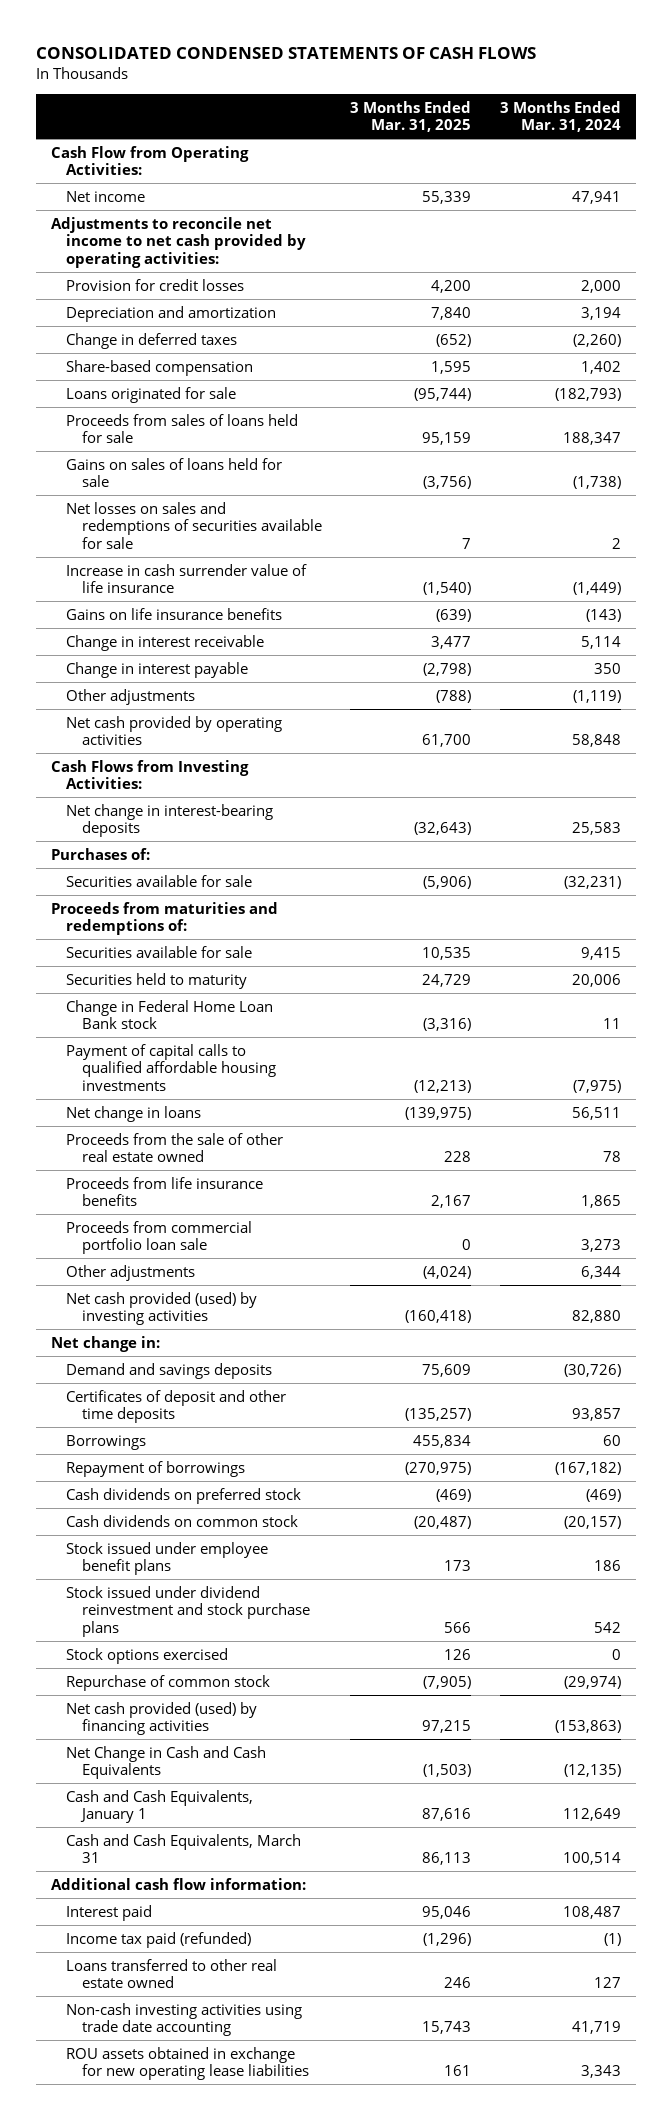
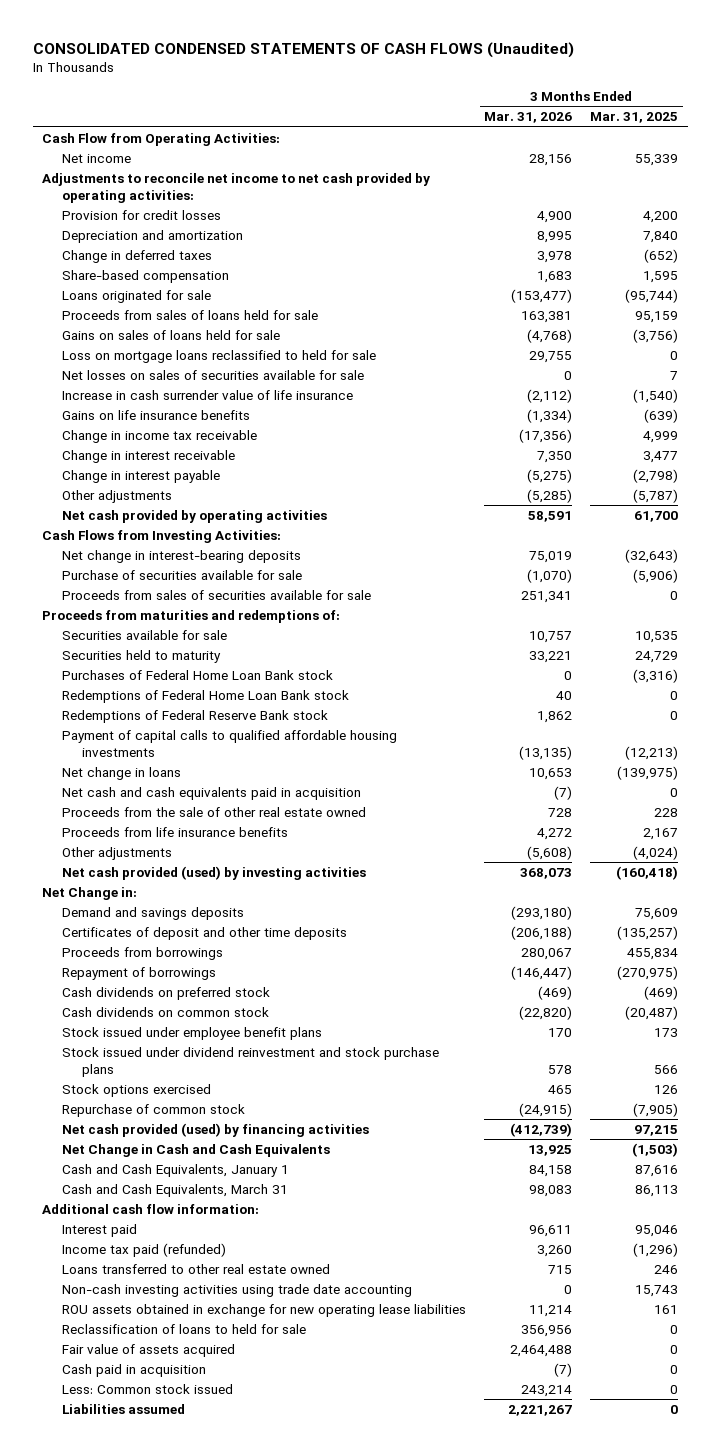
- CONSOLIDATED CONDENSED STATEMENTS OF CASH FLOWS
+ CONSOLIDATED CONDENSED STATEMENTS OF CASH FLOWS (Unaudited)
- | 3 Months Ended Mar. 31, 2025 | 3 Months Ended Mar. 31, 2024
+ | 3 Months Ended Mar. 31, 2026 | 3 Months Ended Mar. 31, 2025
- Net losses on sales and redemptions of securities available for sale | 7 | 2
+ Loss on mortgage loans reclassified to held for sale | 29,755 | 0
+ Net losses on sales of securities available for sale | 0 | 7
+ Change in income tax receivable | (17,356) | 4,999
- Other adjustments | (788) | (1,119)
+ Other adjustments | (5,285) | (5,787)
- Purchases of:
- Securities available for sale | (5,906) | (32,231)
+ Purchase of securities available for sale | (1,070) | (5,906)
+ Proceeds from sales of securities available for sale | 251,341 | 0
- Change in Federal Home Loan Bank stock | (3,316) | 11
+ Purchases of Federal Home Loan Bank stock | 0 | (3,316)
+ Redemptions of Federal Home Loan Bank stock | 40 | 0
+ Redemptions of Federal Reserve Bank stock | 1,862 | 0
+ Net cash and cash equivalents paid in acquisition | (7) | 0
- Proceeds from commercial portfolio loan sale | 0 | 3,273
- Net change in:
+ Net Change in:
- Borrowings | 455,834 | 60
+ Proceeds from borrowings | 280,067 | 455,834
+ Reclassification of loans to held for sale | 356,956 | 0
+ Fair value of assets acquired | 2,464,488 | 0
+ Cash paid in acquisition | (7) | 0
+ Less: Common stock issued | 243,214 | 0
+ Liabilities assumed | 2,221,267 | 0

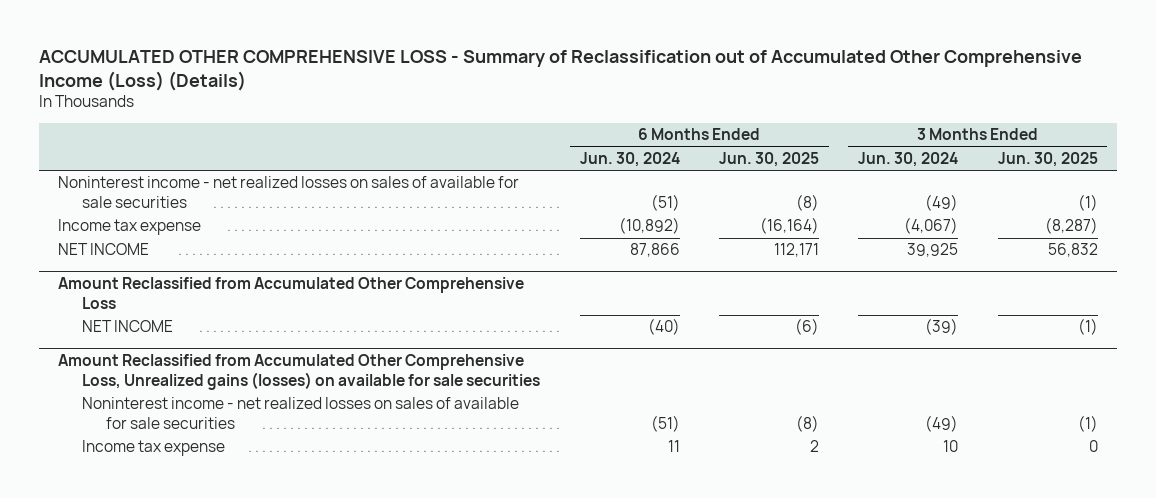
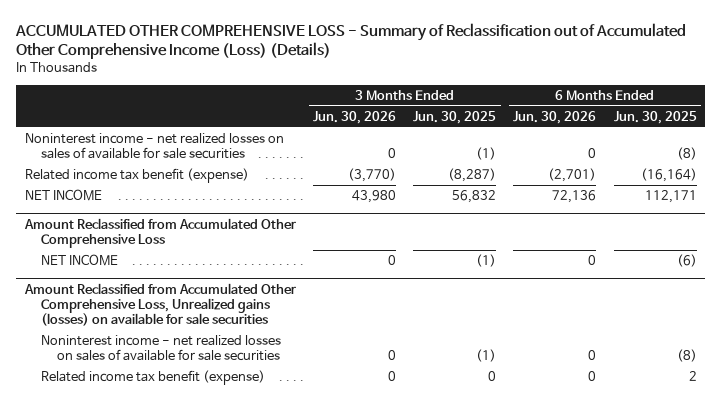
- | 6 Months Ended Jun. 30, 2024 | 6 Months Ended Jun. 30, 2025 | 3 Months Ended Jun. 30, 2024 | 3 Months Ended Jun. 30, 2025
+ | 3 Months Ended Jun. 30, 2026 | 3 Months Ended Jun. 30, 2025 | 6 Months Ended Jun. 30, 2026 | 6 Months Ended Jun. 30, 2025
- Income tax expense | (10,892) | (16,164) | (4,067) | (8,287)
+ Related income tax benefit (expense) | (3,770) | (8,287) | (2,701) | (16,164)
@ Amount Reclassified from Accumulated Other Comprehensive Loss, Unrealized gains (losses) on available for sale securities
- Income tax expense | 11 | 2 | 10 | 0
+ Related income tax benefit (expense) | 0 | 0 | 0 | 2

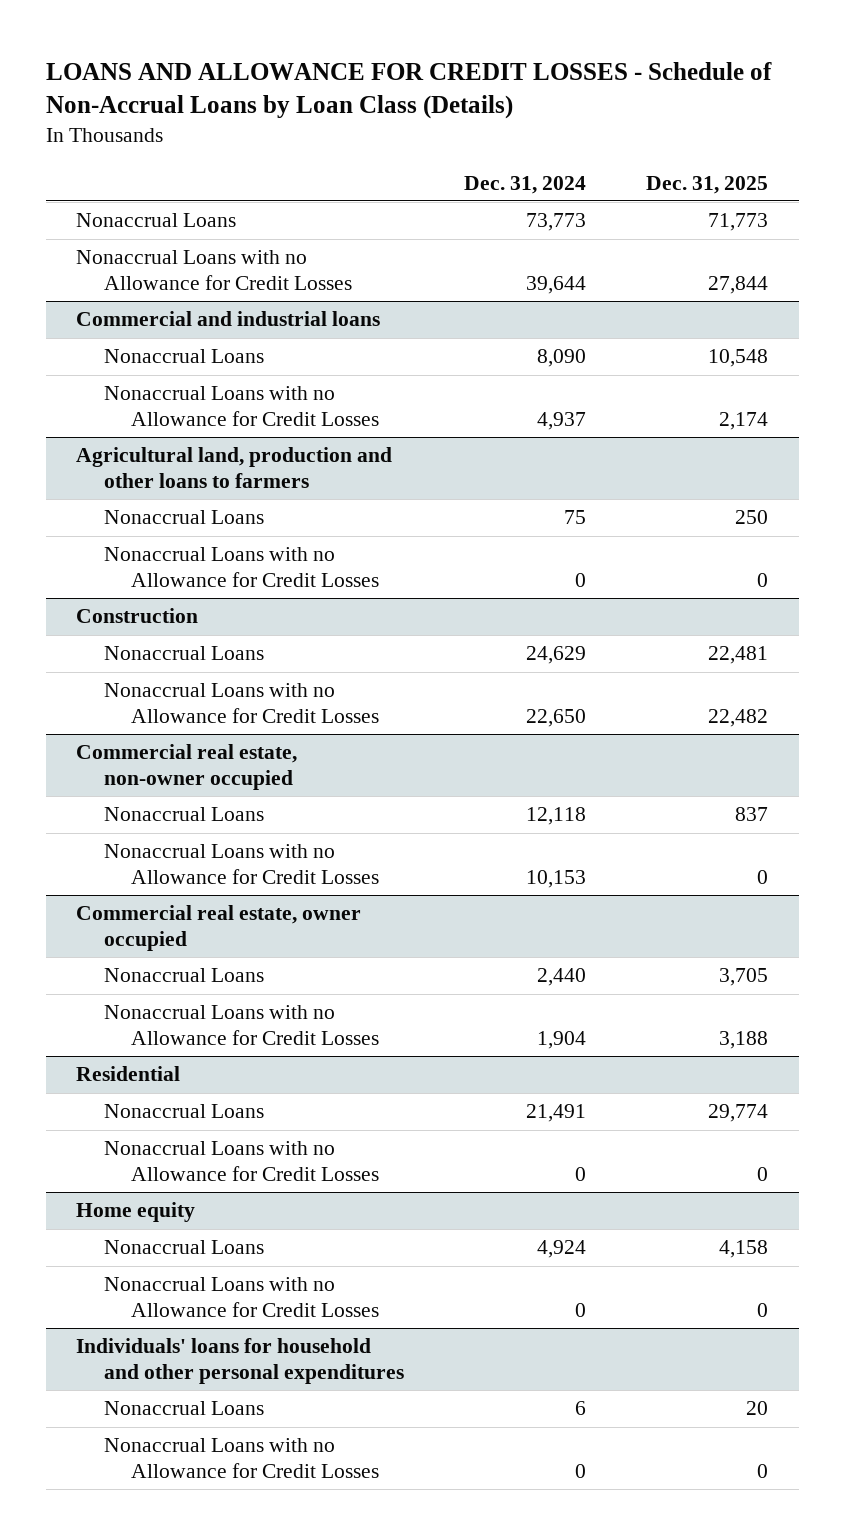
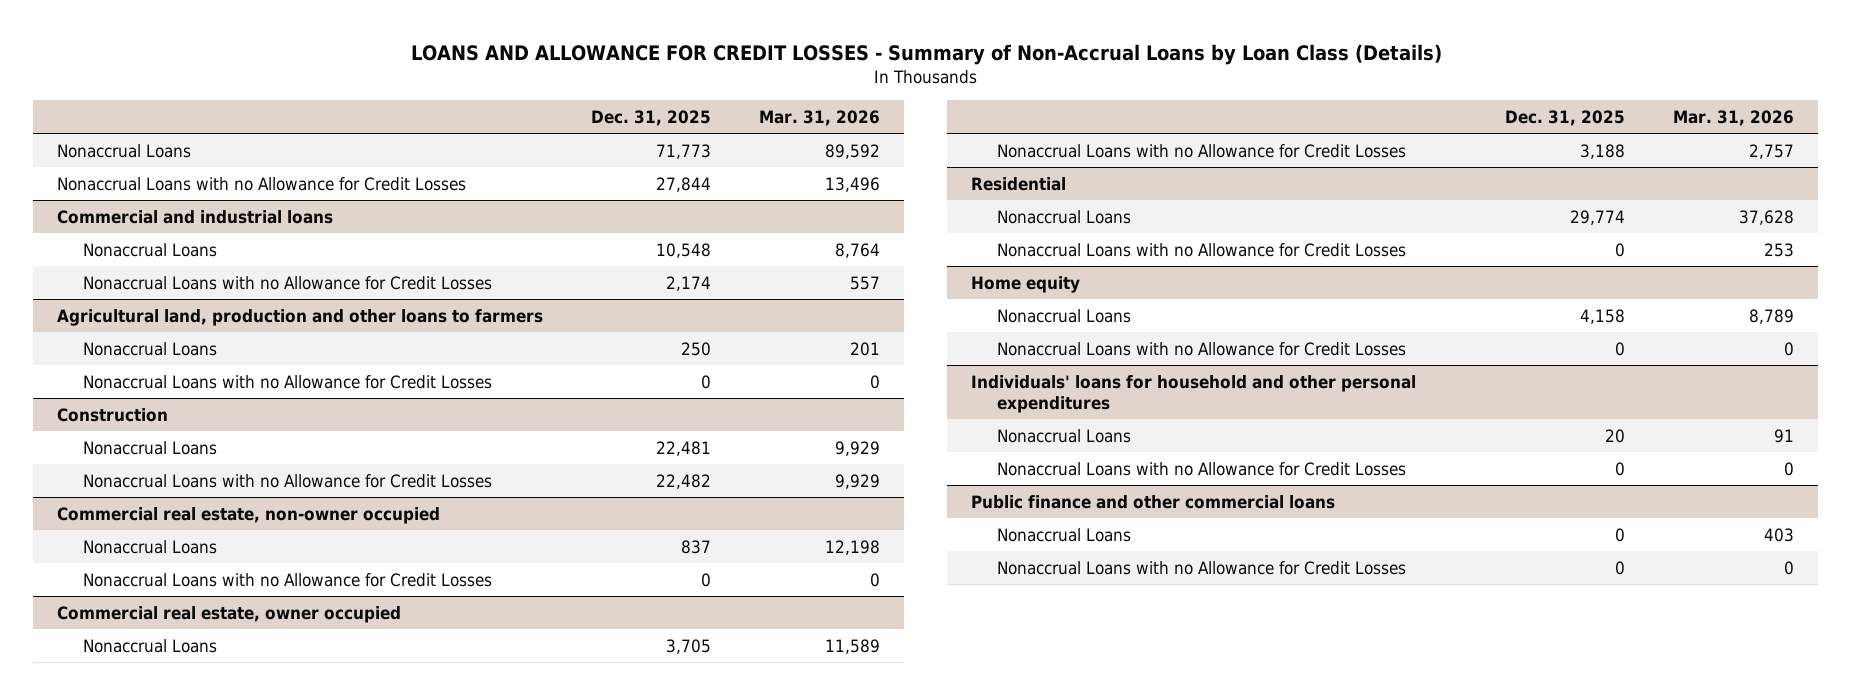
- LOANS AND ALLOWANCE FOR CREDIT LOSSES - Schedule of Non-Accrual Loans by Loan Class (Details)
+ LOANS AND ALLOWANCE FOR CREDIT LOSSES - Summary of Non-Accrual Loans by Loan Class (Details)
- | Dec. 31, 2024 | Dec. 31, 2025
+ | Dec. 31, 2025 | Mar. 31, 2026
+ Public finance and other commercial loans
+ Nonaccrual Loans | 0 | 403
+ Nonaccrual Loans with no Allowance for Credit Losses | 0 | 0

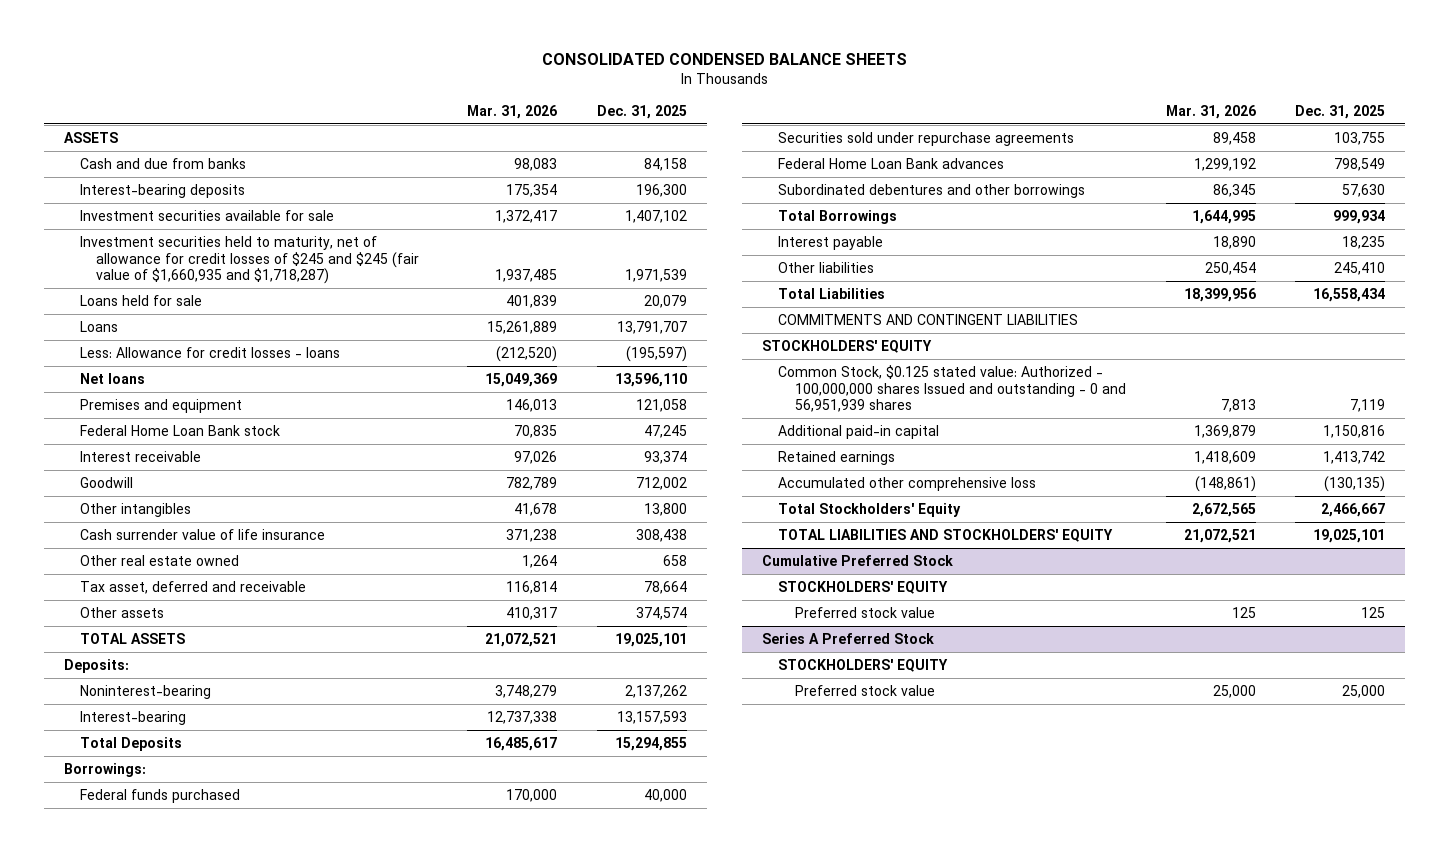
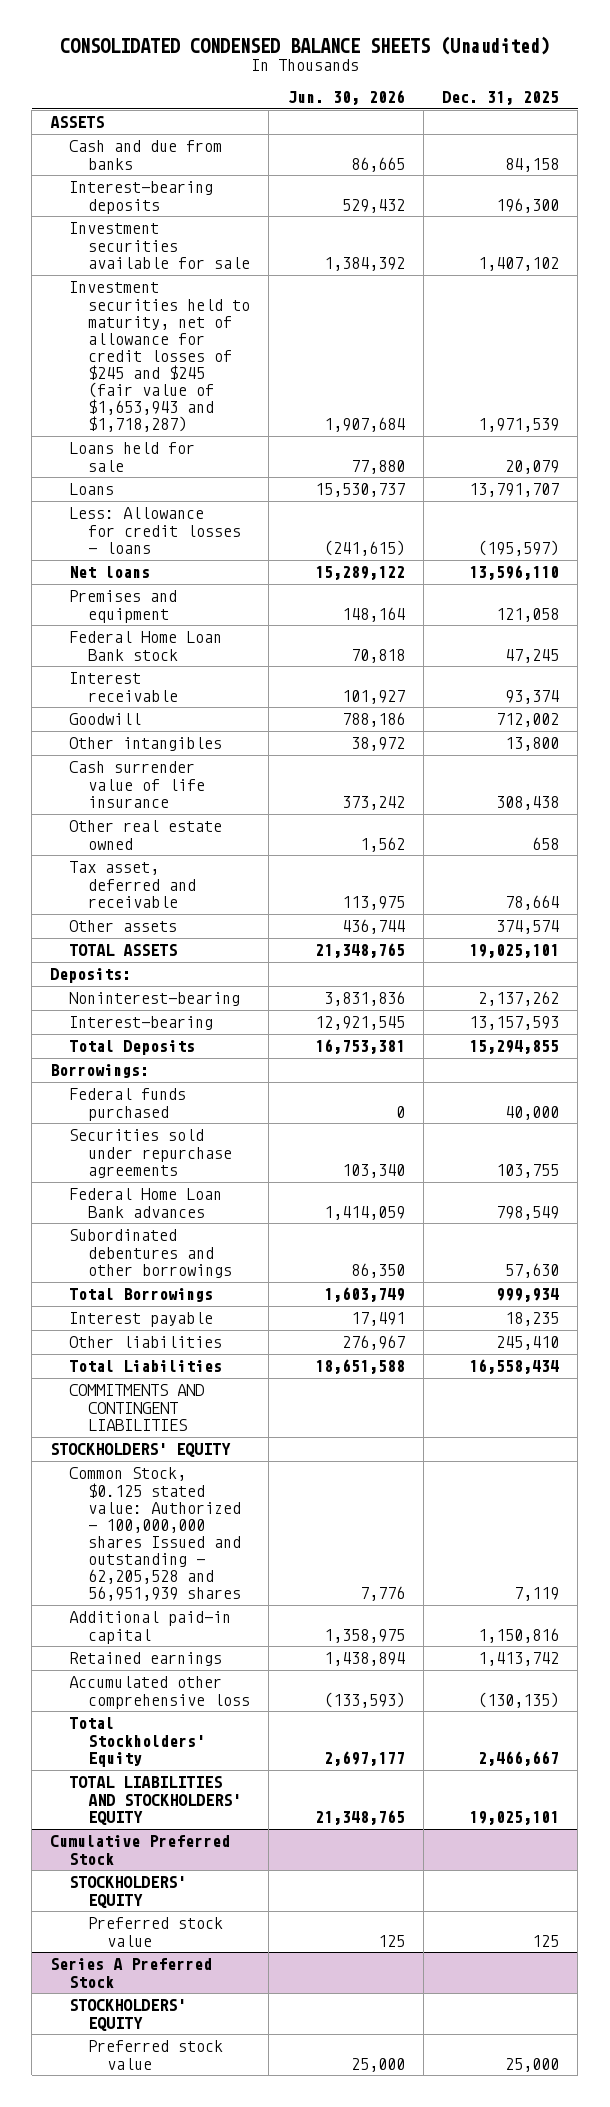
- CONSOLIDATED CONDENSED BALANCE SHEETS
+ CONSOLIDATED CONDENSED BALANCE SHEETS (Unaudited)
- | Mar. 31, 2026 | Dec. 31, 2025
+ | Jun. 30, 2026 | Dec. 31, 2025
- Investment securities held to maturity, net of allowance for credit losses of $245 and $245 (fair value of $1,660,935 and $1,718,287) | 1,937,485 | 1,971,539
+ Investment securities held to maturity, net of allowance for credit losses of $245 and $245 (fair value of $1,653,943 and $1,718,287) | 1,907,684 | 1,971,539
- Common Stock, $0.125 stated value: Authorized - 100,000,000 shares Issued and outstanding - 0 and 56,951,939 shares | 7,813 | 7,119
+ Common Stock, $0.125 stated value: Authorized - 100,000,000 shares Issued and outstanding - 62,205,528 and 56,951,939 shares | 7,776 | 7,119

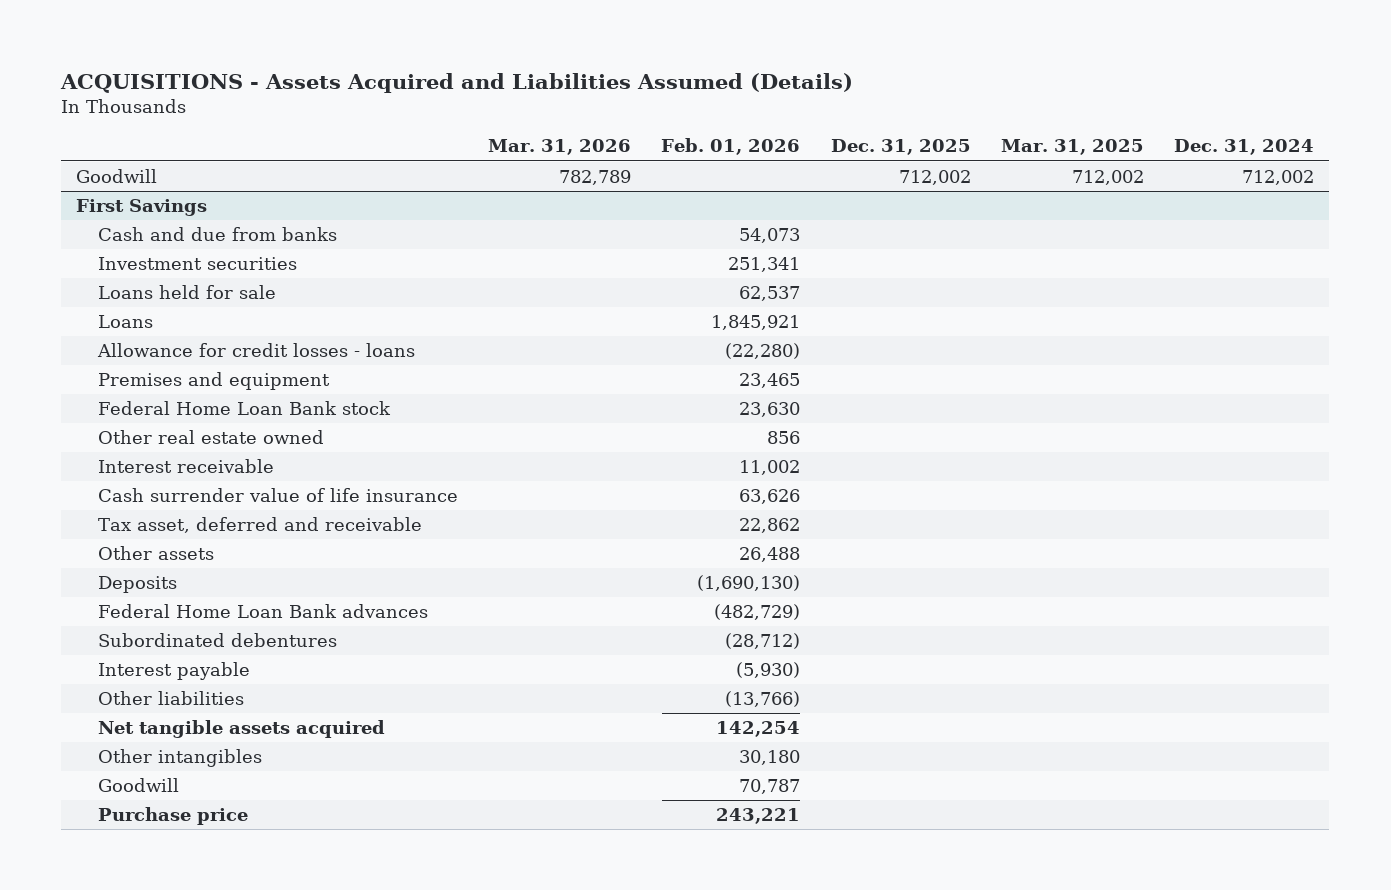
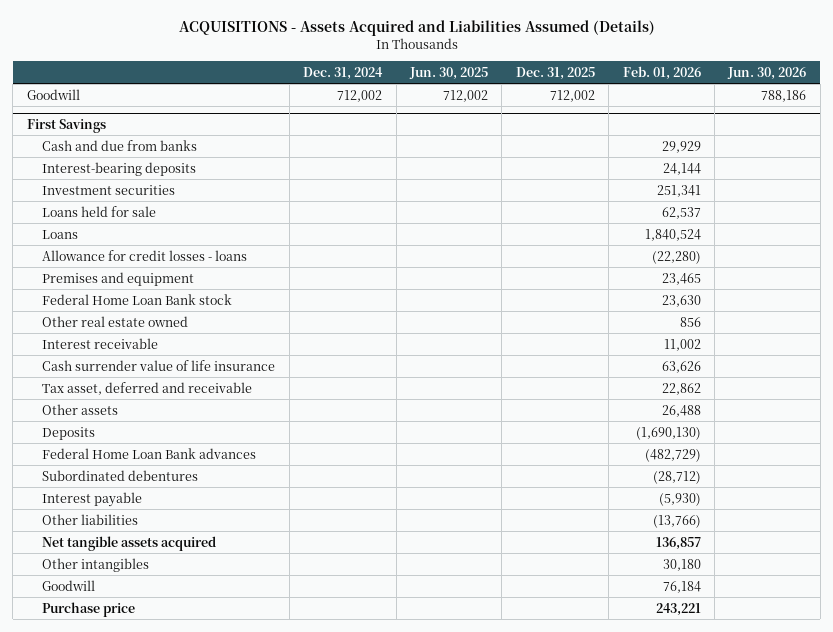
- | Mar. 31, 2026 | Feb. 01, 2026 | Dec. 31, 2025 | Mar. 31, 2025 | Dec. 31, 2024
+ | Dec. 31, 2024 | Jun. 30, 2025 | Dec. 31, 2025 | Feb. 01, 2026 | Jun. 30, 2026
@ First Savings
- Cash and due from banks | | 54,073 | | |
+ Cash and due from banks | | | | 29,929 |
+ Interest-bearing deposits | | | | 24,144 |
- Loans | | 1,845,921 | | |
+ Loans | | | | 1,840,524 |
- Net tangible assets acquired | | 142,254 | | |
+ Net tangible assets acquired | | | | 136,857 |
- Goodwill | | 70,787 | | |
+ Goodwill | | | | 76,184 |

